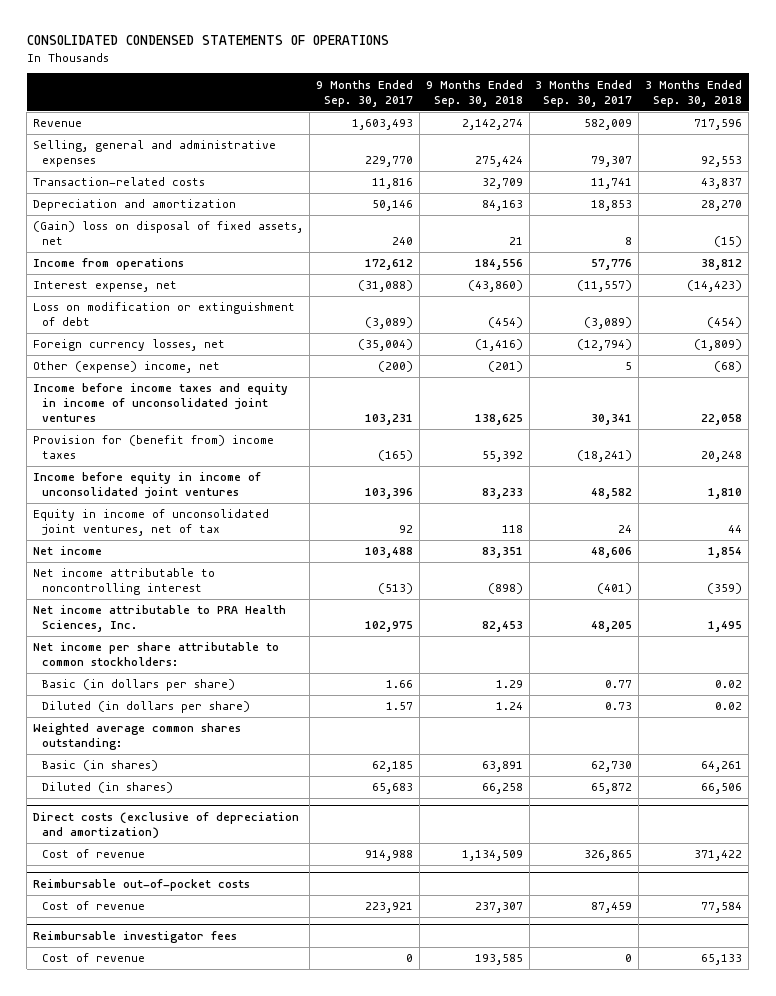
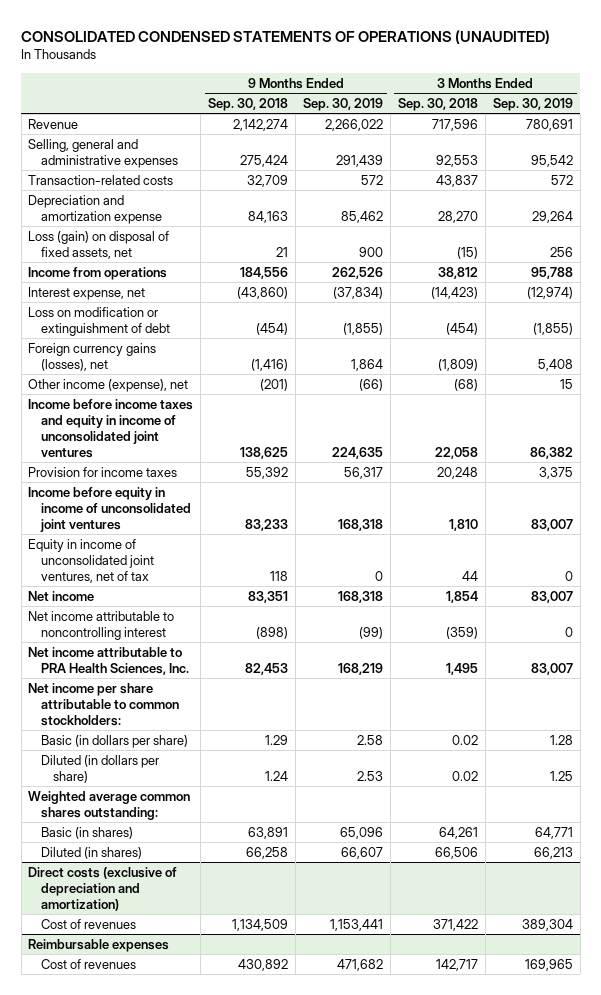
- CONSOLIDATED CONDENSED STATEMENTS OF OPERATIONS
+ CONSOLIDATED CONDENSED STATEMENTS OF OPERATIONS (UNAUDITED)
- | 9 Months Ended Sep. 30, 2017 | 9 Months Ended Sep. 30, 2018 | 3 Months Ended Sep. 30, 2017 | 3 Months Ended Sep. 30, 2018
+ | 9 Months Ended Sep. 30, 2018 | 9 Months Ended Sep. 30, 2019 | 3 Months Ended Sep. 30, 2018 | 3 Months Ended Sep. 30, 2019
- Depreciation and amortization | 50,146 | 84,163 | 18,853 | 28,270
- (Gain) loss on disposal of fixed assets, net | 240 | 21 | 8 | (15)
+ Depreciation and amortization expense | 84,163 | 85,462 | 28,270 | 29,264
+ Loss (gain) on disposal of fixed assets, net | 21 | 900 | (15) | 256
- Foreign currency losses, net | (35,004) | (1,416) | (12,794) | (1,809)
- Other (expense) income, net | (200) | (201) | 5 | (68)
+ Foreign currency gains (losses), net | (1,416) | 1,864 | (1,809) | 5,408
+ Other income (expense), net | (201) | (66) | (68) | 15
- Provision for (benefit from) income taxes | (165) | 55,392 | (18,241) | 20,248
+ Provision for income taxes | 55,392 | 56,317 | 20,248 | 3,375
@ Direct costs (exclusive of depreciation and amortization)
- Cost of revenue | 914,988 | 1,134,509 | 326,865 | 371,422
- Reimbursable out-of-pocket costs
- Cost of revenue | 223,921 | 237,307 | 87,459 | 77,584
- Reimbursable investigator fees
- Cost of revenue | 0 | 193,585 | 0 | 65,133
@ Direct costs (exclusive of depreciation and amortization)
+ Cost of revenues | 1,134,509 | 1,153,441 | 371,422 | 389,304
+ Reimbursable expenses
+ Cost of revenues | 430,892 | 471,682 | 142,717 | 169,965

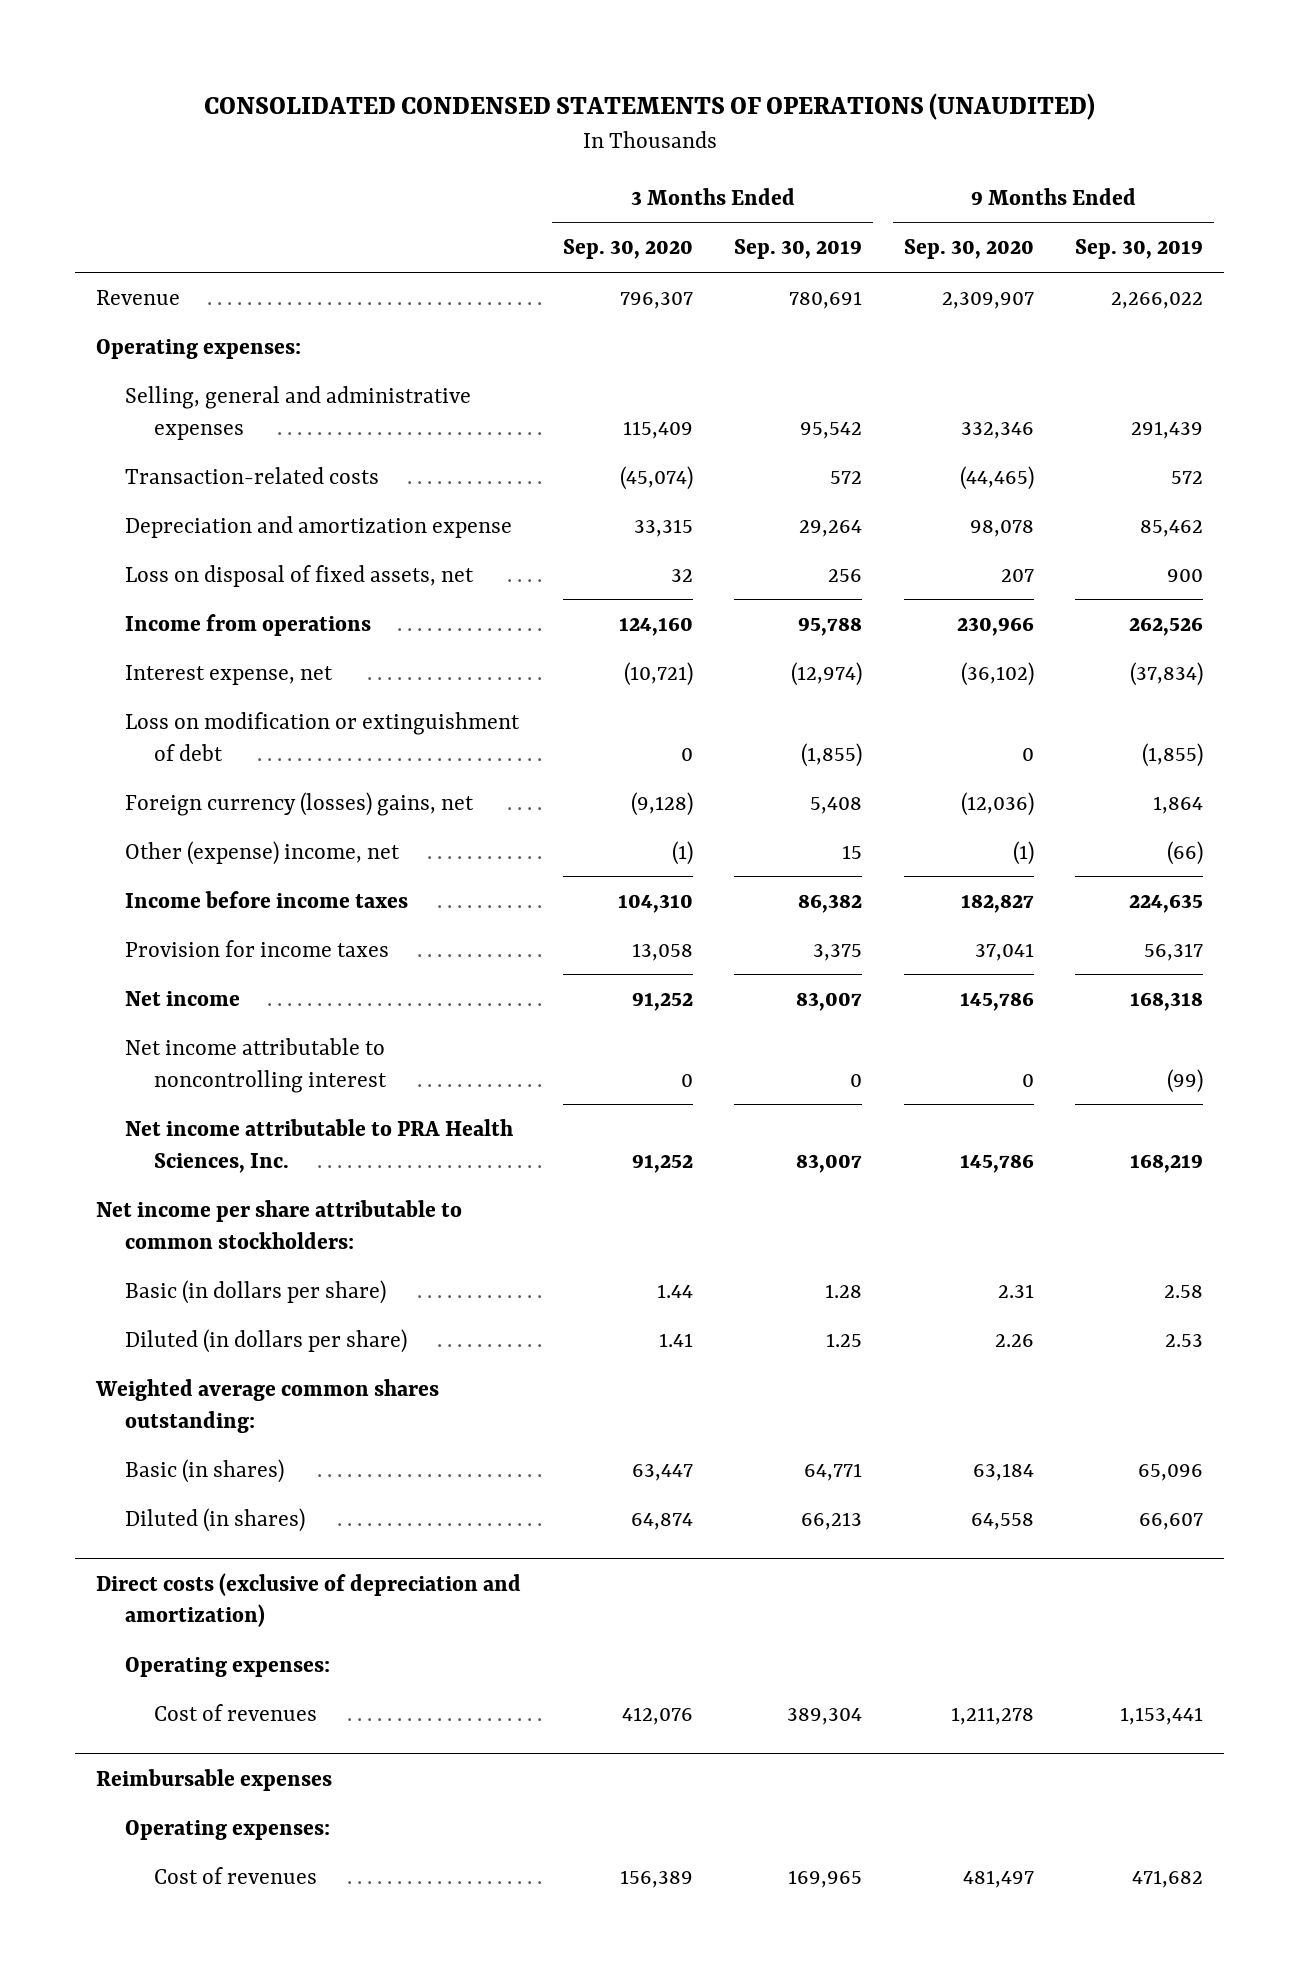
- | 9 Months Ended Sep. 30, 2018 | 9 Months Ended Sep. 30, 2019 | 3 Months Ended Sep. 30, 2018 | 3 Months Ended Sep. 30, 2019
+ | 3 Months Ended Sep. 30, 2020 | 3 Months Ended Sep. 30, 2019 | 9 Months Ended Sep. 30, 2020 | 9 Months Ended Sep. 30, 2019
+ Operating expenses:
- Loss (gain) on disposal of fixed assets, net | 21 | 900 | (15) | 256
+ Loss on disposal of fixed assets, net | 32 | 256 | 207 | 900
- Foreign currency gains (losses), net | (1,416) | 1,864 | (1,809) | 5,408
- Other income (expense), net | (201) | (66) | (68) | 15
- Income before income taxes and equity in income of unconsolidated joint ventures | 138,625 | 224,635 | 22,058 | 86,382
+ Foreign currency (losses) gains, net | (9,128) | 5,408 | (12,036) | 1,864
+ Other (expense) income, net | (1) | 15 | (1) | (66)
+ Income before income taxes | 104,310 | 86,382 | 182,827 | 224,635
- Income before equity in income of unconsolidated joint ventures | 83,233 | 168,318 | 1,810 | 83,007
- Equity in income of unconsolidated joint ventures, net of tax | 118 | 0 | 44 | 0
@ Direct costs (exclusive of depreciation and amortization)
+ Operating expenses:
@ Reimbursable expenses
+ Operating expenses:

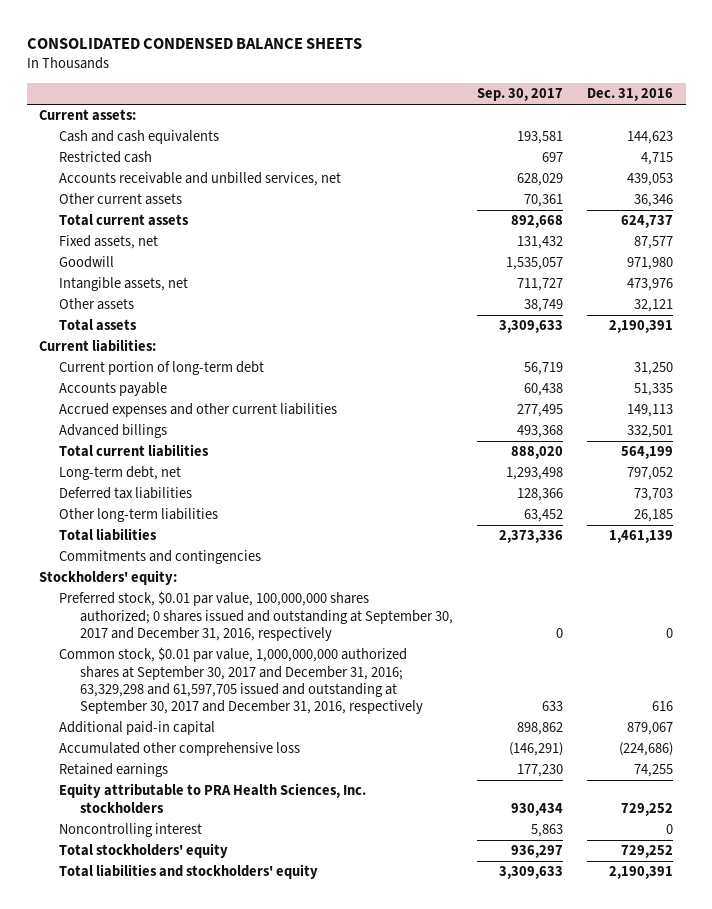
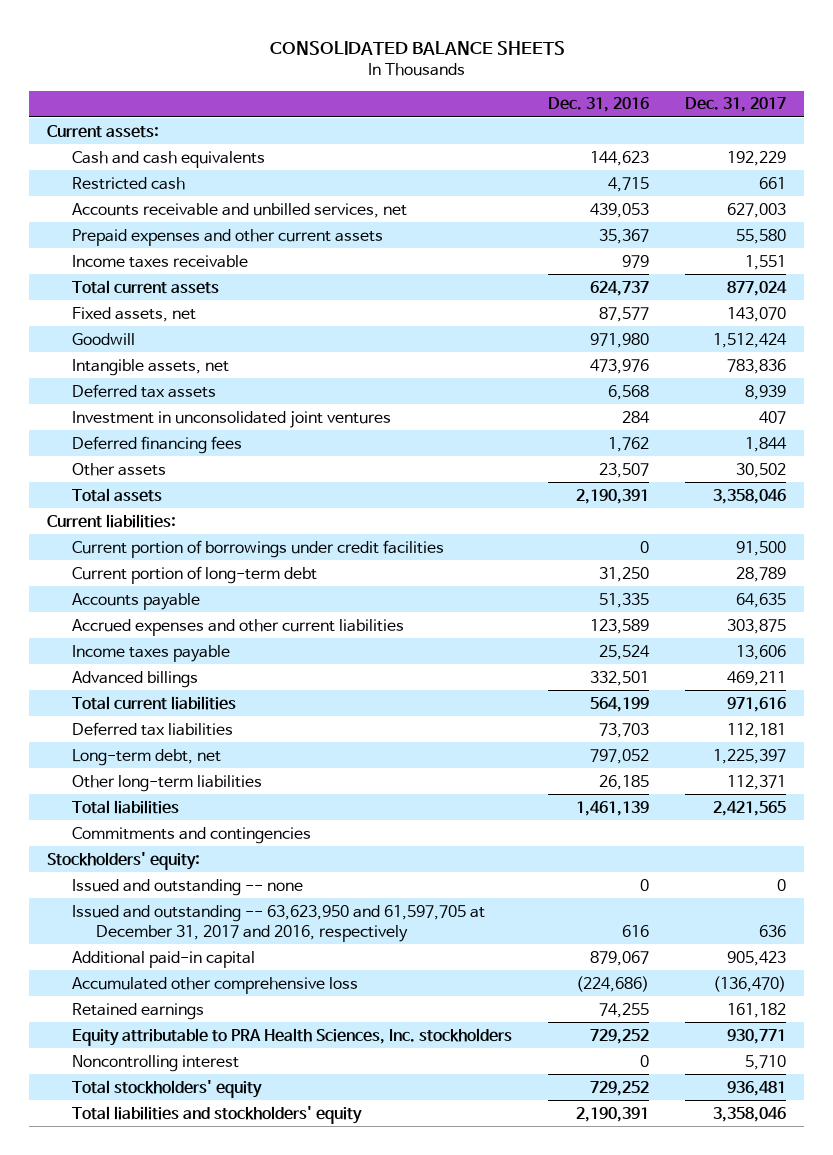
- CONSOLIDATED CONDENSED BALANCE SHEETS
+ CONSOLIDATED BALANCE SHEETS
- | Sep. 30, 2017 | Dec. 31, 2016
+ | Dec. 31, 2016 | Dec. 31, 2017
- Other current assets | 70,361 | 36,346
+ Prepaid expenses and other current assets | 35,367 | 55,580
+ Income taxes receivable | 979 | 1,551
- Other assets | 38,749 | 32,121
+ Deferred tax assets | 6,568 | 8,939
+ Investment in unconsolidated joint ventures | 284 | 407
+ Deferred financing fees | 1,762 | 1,844
+ Other assets | 23,507 | 30,502
+ Current portion of borrowings under credit facilities | 0 | 91,500
- Accrued expenses and other current liabilities | 277,495 | 149,113
+ Accrued expenses and other current liabilities | 123,589 | 303,875
+ Income taxes payable | 25,524 | 13,606
moved down: Long-term debt, net | 797,052 | 1,225,397
- Preferred stock, $0.01 par value, 100,000,000 shares authorized; 0 shares issued and outstanding at September 30, 2017 and December 31, 2016, respectively | 0 | 0
- Common stock, $0.01 par value, 1,000,000,000 authorized shares at September 30, 2017 and December 31, 2016; 63,329,298 and 61,597,705 issued and outstanding at September 30, 2017 and December 31, 2016, respectively | 633 | 616
+ Issued and outstanding -- none | 0 | 0
+ Issued and outstanding -- 63,623,950 and 61,597,705 at December 31, 2017 and 2016, respectively | 616 | 636

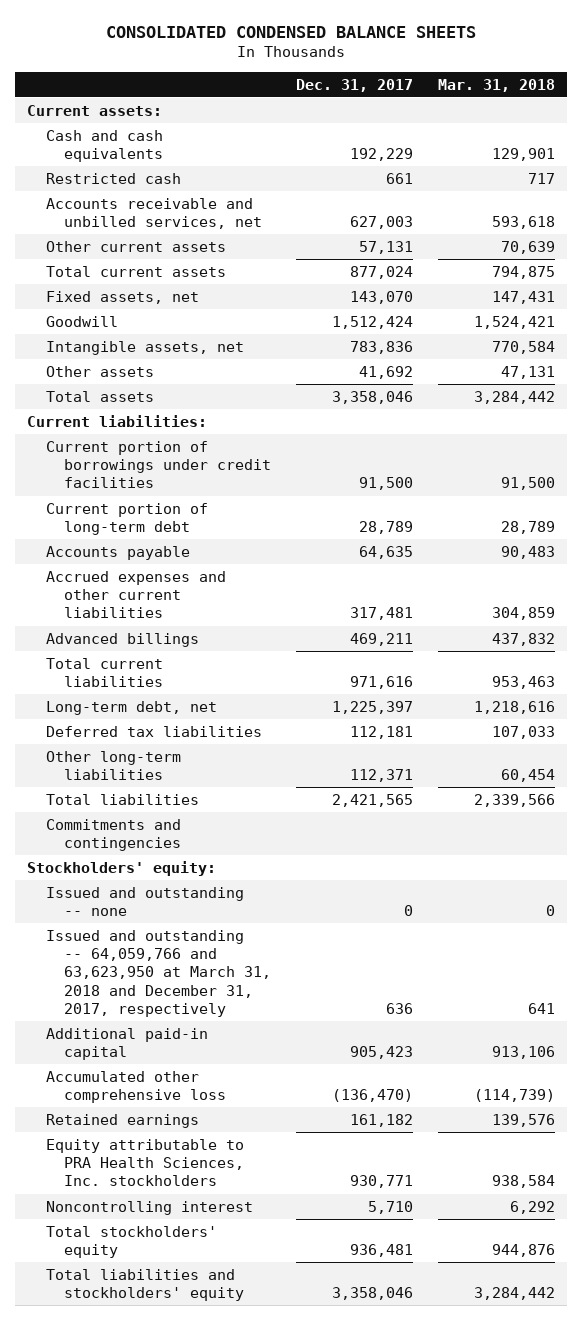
- CONSOLIDATED BALANCE SHEETS
+ CONSOLIDATED CONDENSED BALANCE SHEETS
- | Dec. 31, 2016 | Dec. 31, 2017
+ | Dec. 31, 2017 | Mar. 31, 2018
- Prepaid expenses and other current assets | 35,367 | 55,580
- Income taxes receivable | 979 | 1,551
+ Other current assets | 57,131 | 70,639
- Deferred tax assets | 6,568 | 8,939
- Investment in unconsolidated joint ventures | 284 | 407
- Deferred financing fees | 1,762 | 1,844
- Other assets | 23,507 | 30,502
+ Other assets | 41,692 | 47,131
- Accrued expenses and other current liabilities | 123,589 | 303,875
- Income taxes payable | 25,524 | 13,606
+ Accrued expenses and other current liabilities | 317,481 | 304,859
moved down: Deferred tax liabilities | 112,181 | 107,033
- Issued and outstanding -- 63,623,950 and 61,597,705 at December 31, 2017 and 2016, respectively | 616 | 636
+ Issued and outstanding -- 64,059,766 and 63,623,950 at March 31, 2018 and December 31, 2017, respectively | 636 | 641

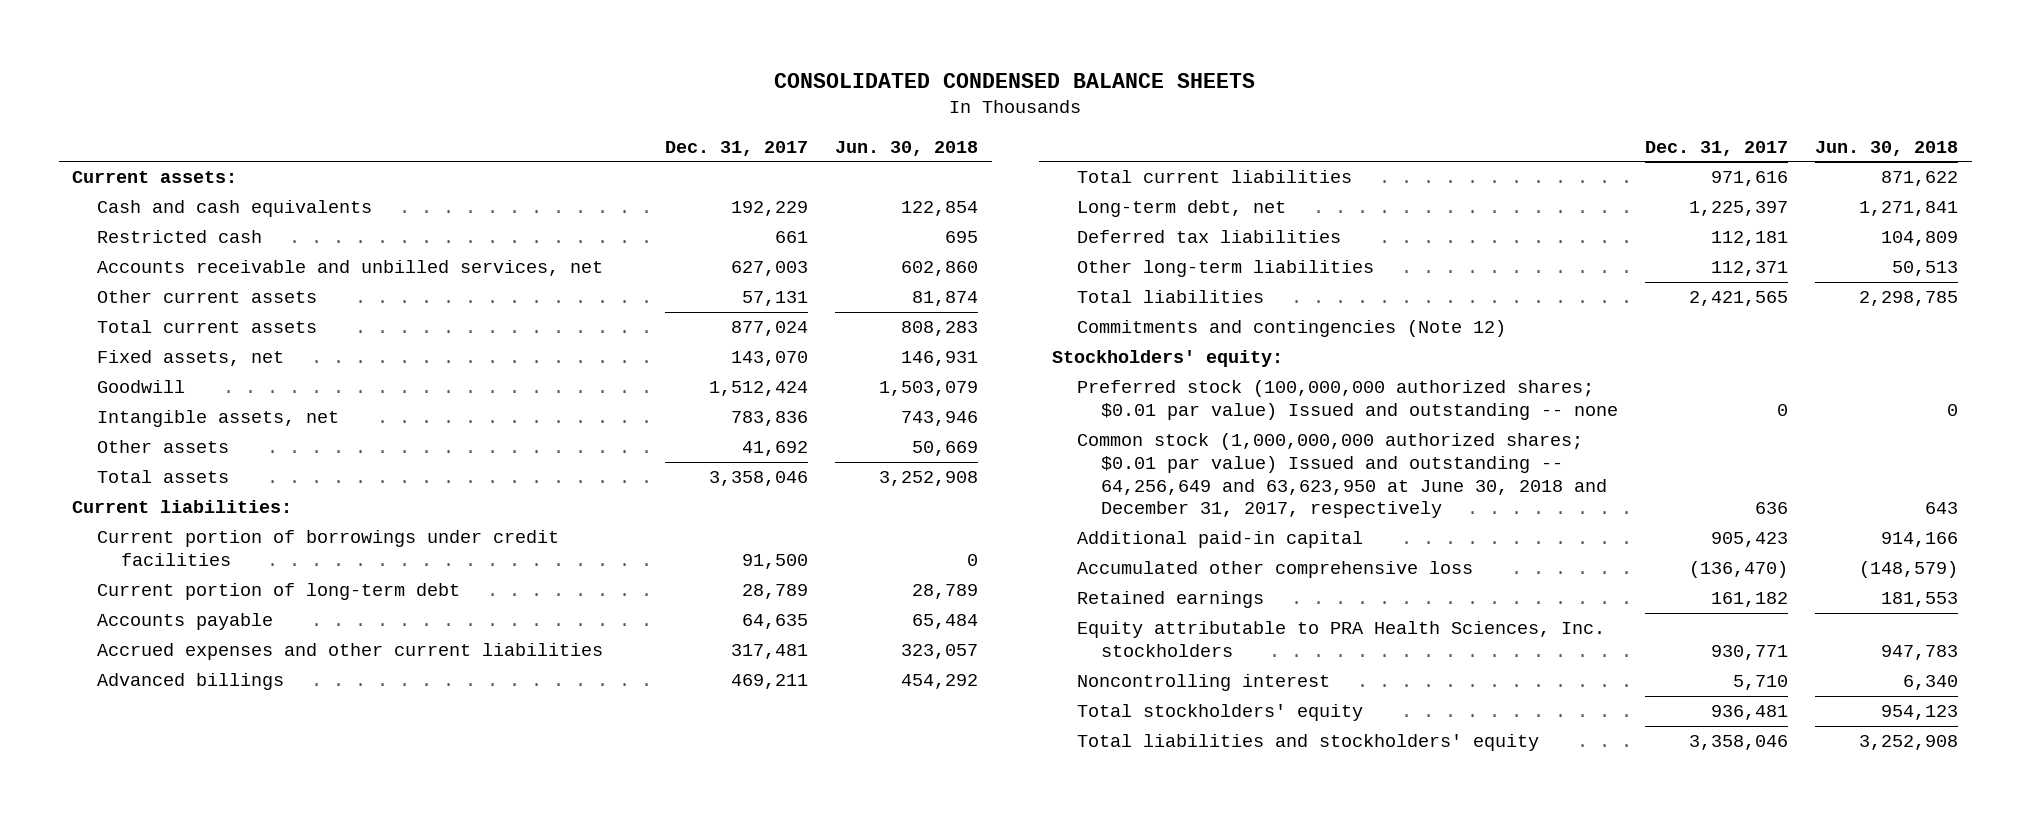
- | Dec. 31, 2017 | Mar. 31, 2018
+ | Dec. 31, 2017 | Jun. 30, 2018
- Commitments and contingencies
+ Commitments and contingencies (Note 12)
- Issued and outstanding -- none | 0 | 0
- Issued and outstanding -- 64,059,766 and 63,623,950 at March 31, 2018 and December 31, 2017, respectively | 636 | 641
+ Preferred stock (100,000,000 authorized shares; $0.01 par value) Issued and outstanding -- none | 0 | 0
+ Common stock (1,000,000,000 authorized shares; $0.01 par value) Issued and outstanding -- 64,256,649 and 63,623,950 at June 30, 2018 and December 31, 2017, respectively | 636 | 643

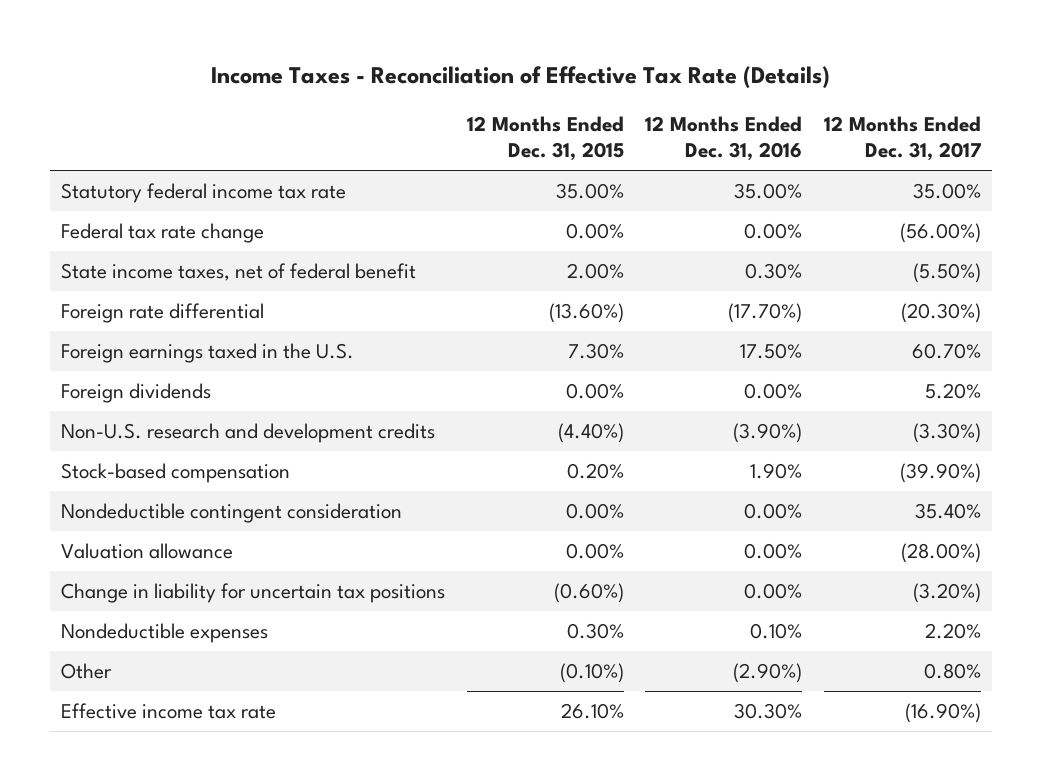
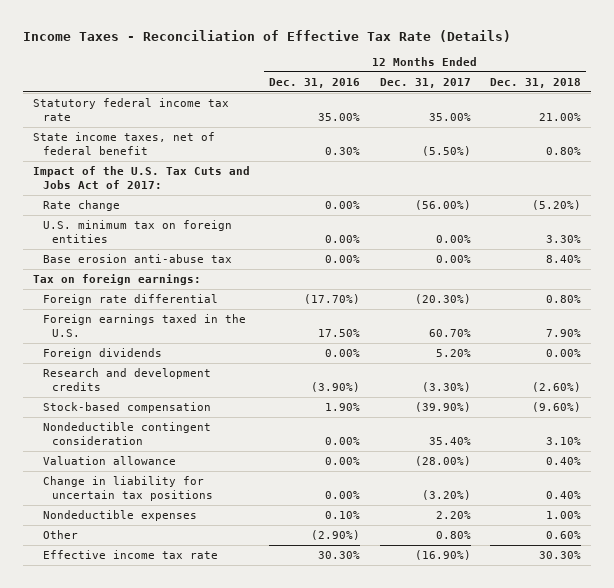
- | 12 Months Ended Dec. 31, 2015 | 12 Months Ended Dec. 31, 2016 | 12 Months Ended Dec. 31, 2017
+ | 12 Months Ended Dec. 31, 2016 | 12 Months Ended Dec. 31, 2017 | 12 Months Ended Dec. 31, 2018
- Federal tax rate change | 0.00% | 0.00% | (56.00%)
+ Impact of the U.S. Tax Cuts and Jobs Act of 2017:
+ Rate change | 0.00% | (56.00%) | (5.20%)
+ U.S. minimum tax on foreign entities | 0.00% | 0.00% | 3.30%
+ Base erosion anti-abuse tax | 0.00% | 0.00% | 8.40%
+ Tax on foreign earnings:
- Non-U.S. research and development credits | (4.40%) | (3.90%) | (3.30%)
+ Research and development credits | (3.90%) | (3.30%) | (2.60%)

